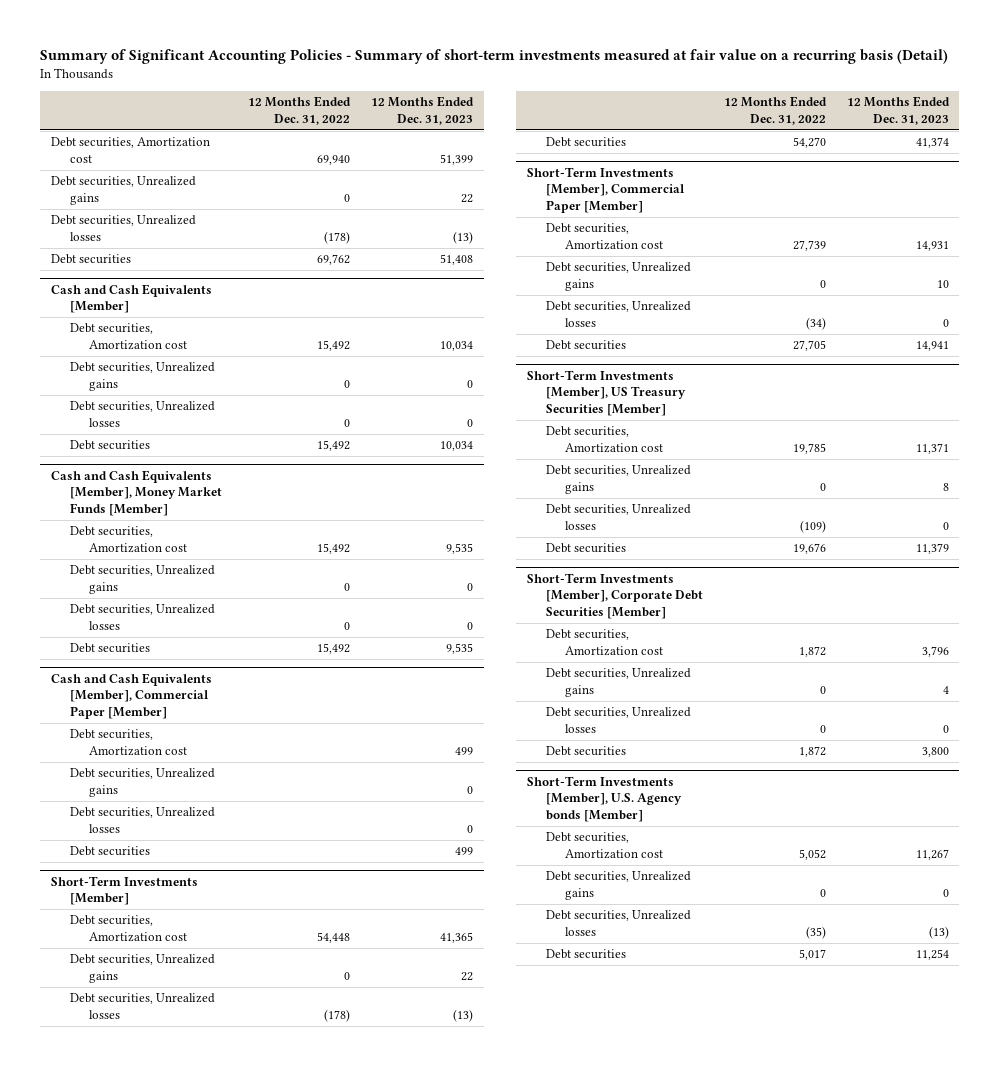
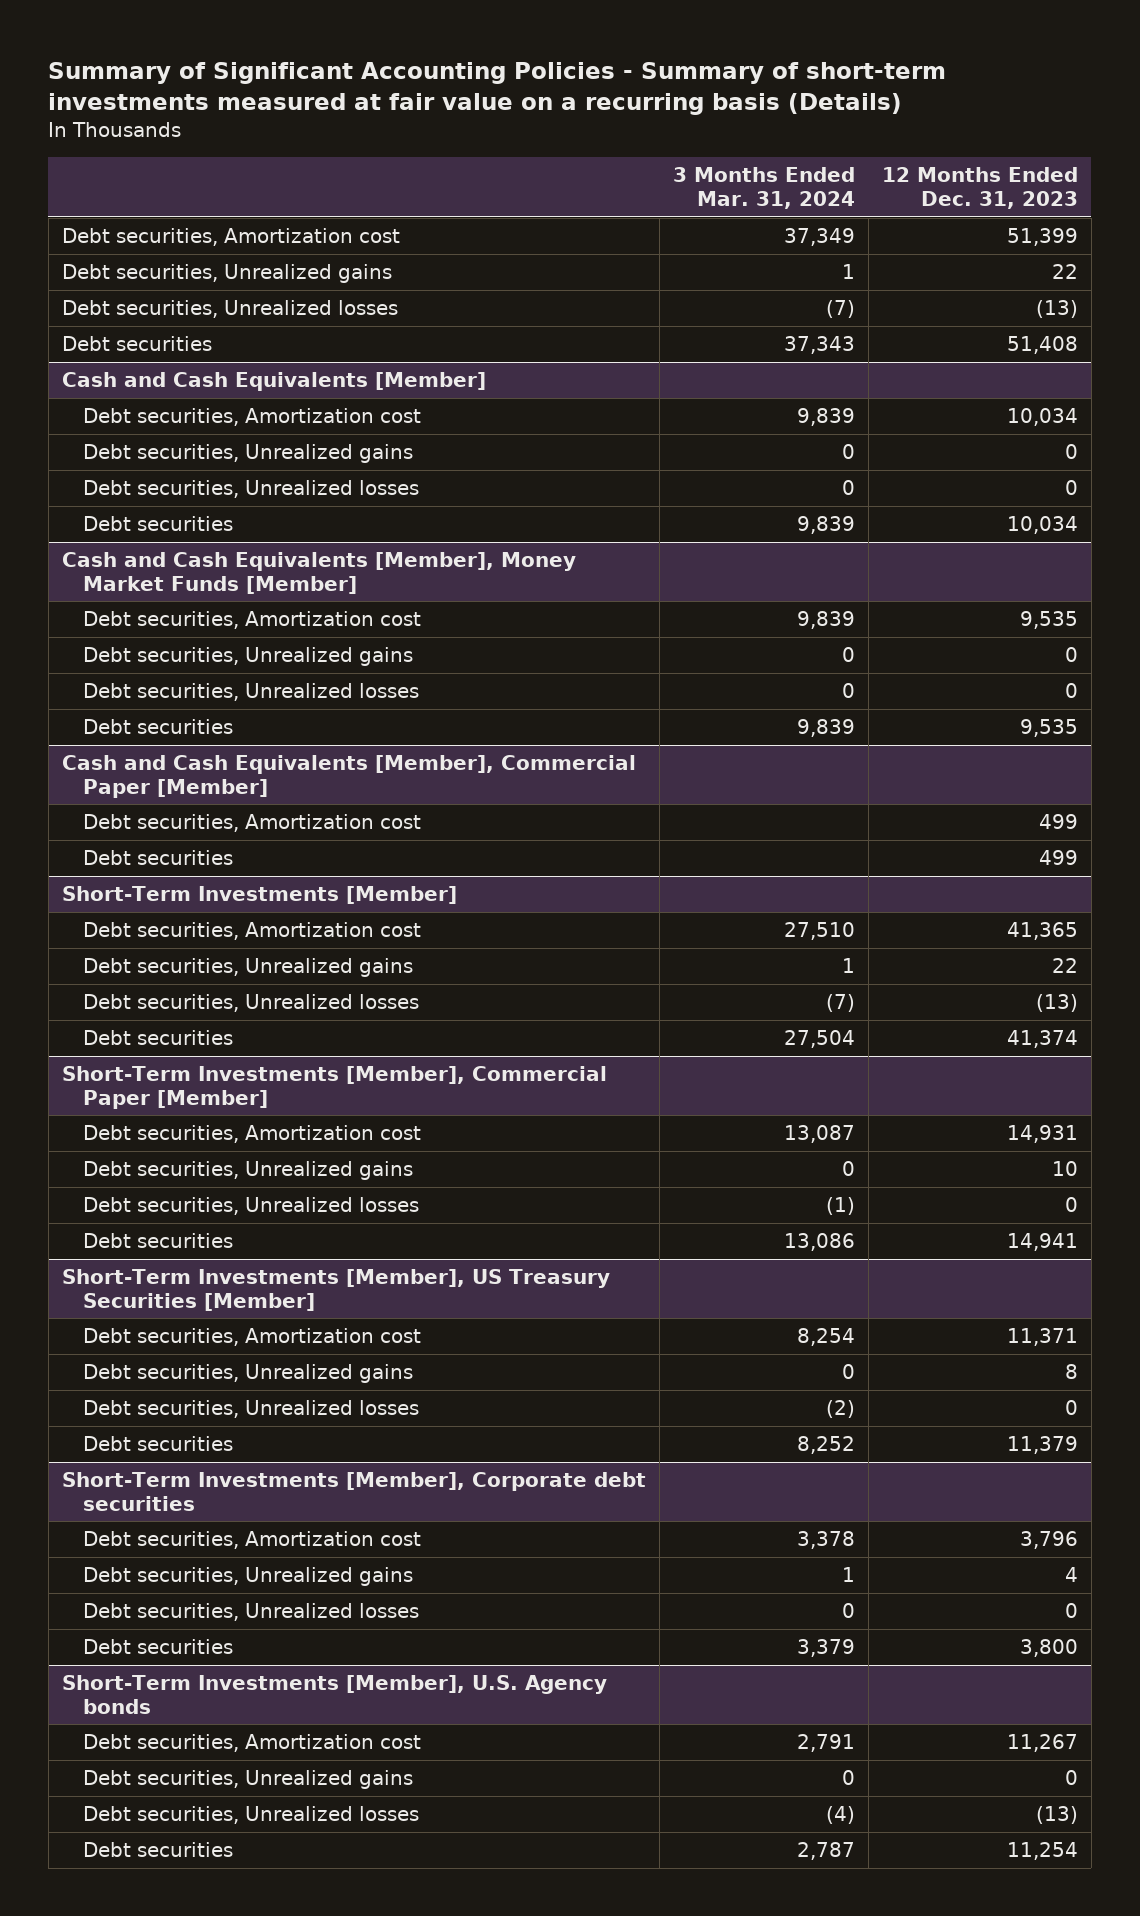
- Summary of Significant Accounting Policies - Summary of short-term investments measured at fair value on a recurring basis (Detail)
+ Summary of Significant Accounting Policies - Summary of short-term investments measured at fair value on a recurring basis (Details)
- | 12 Months Ended Dec. 31, 2022 | 12 Months Ended Dec. 31, 2023
+ | 3 Months Ended Mar. 31, 2024 | 12 Months Ended Dec. 31, 2023
@ Cash and Cash Equivalents [Member], Commercial Paper [Member]
- Debt securities, Unrealized gains | | 0
- Debt securities, Unrealized losses | | 0
- Short-Term Investments [Member], Corporate Debt Securities [Member]
+ Short-Term Investments [Member], Corporate debt securities
- Short-Term Investments [Member], U.S. Agency bonds [Member]
+ Short-Term Investments [Member], U.S. Agency bonds

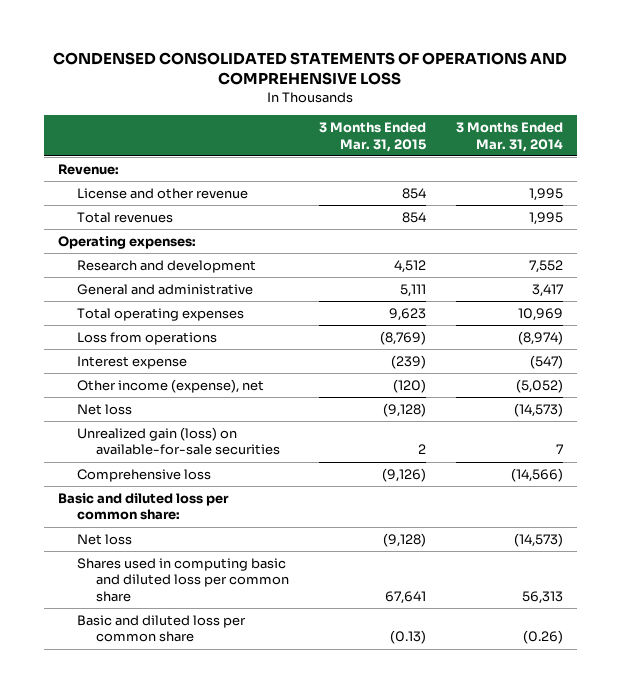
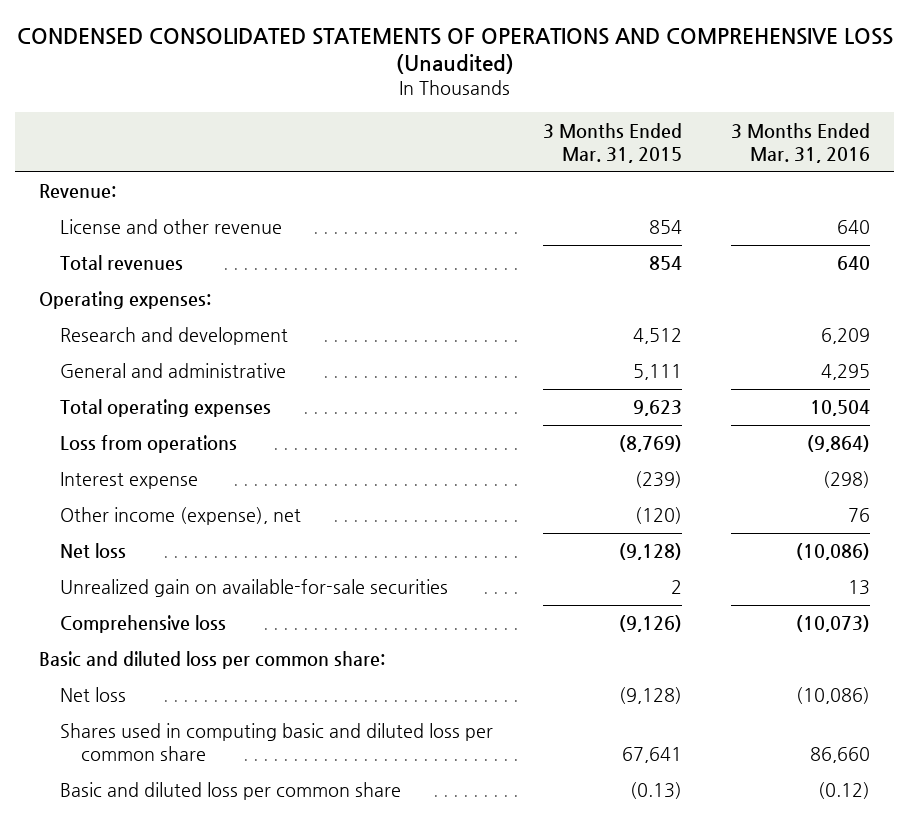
- CONDENSED CONSOLIDATED STATEMENTS OF OPERATIONS AND COMPREHENSIVE LOSS
+ CONDENSED CONSOLIDATED STATEMENTS OF OPERATIONS AND COMPREHENSIVE LOSS (Unaudited)
- | 3 Months Ended Mar. 31, 2015 | 3 Months Ended Mar. 31, 2014
+ | 3 Months Ended Mar. 31, 2015 | 3 Months Ended Mar. 31, 2016
- Unrealized gain (loss) on available-for-sale securities | 2 | 7
+ Unrealized gain on available-for-sale securities | 2 | 13

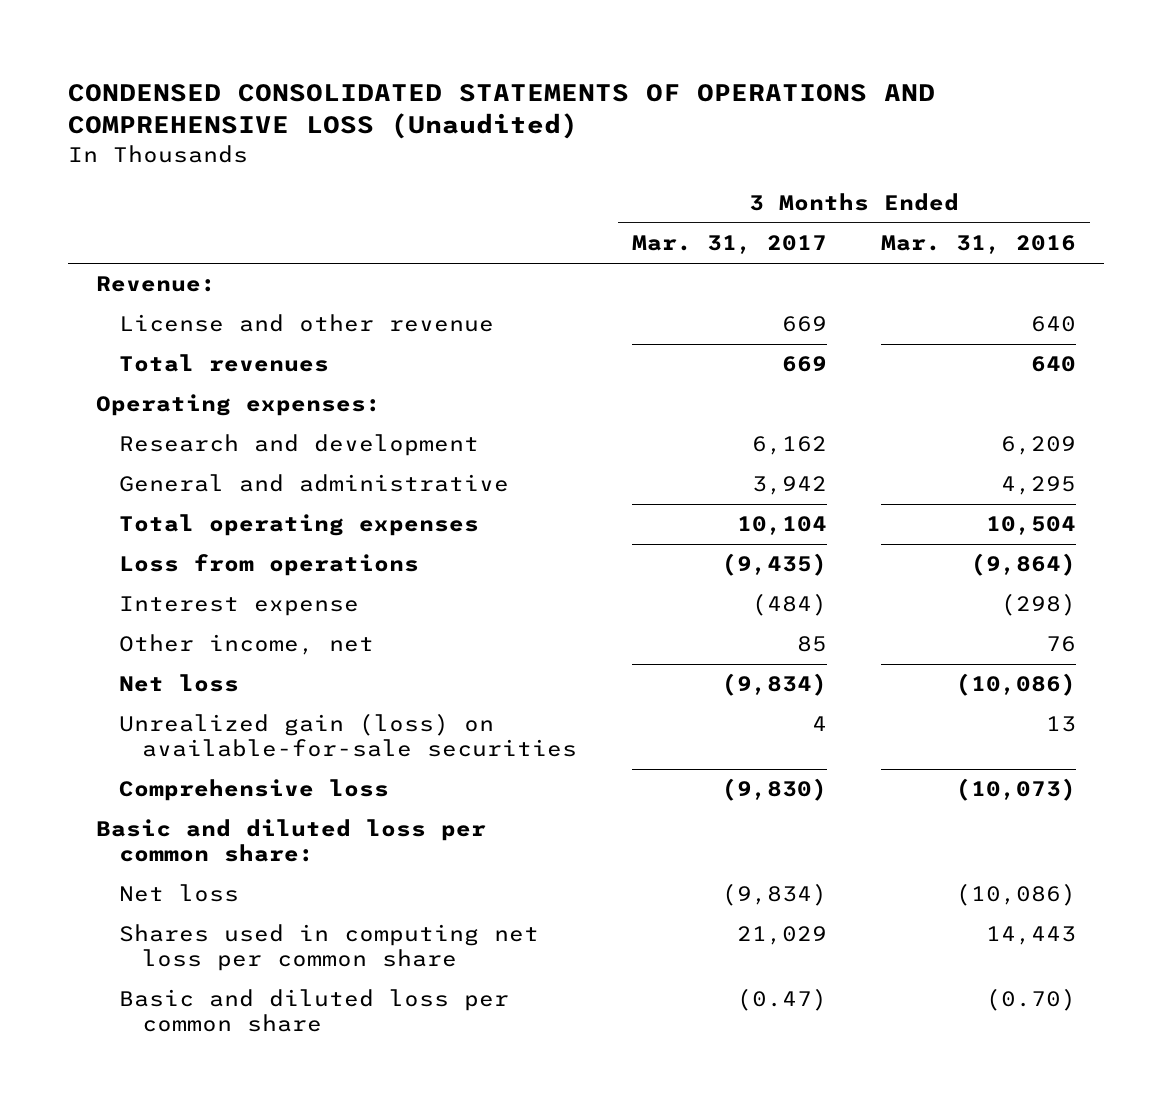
- | 3 Months Ended Mar. 31, 2015 | 3 Months Ended Mar. 31, 2016
+ | 3 Months Ended Mar. 31, 2017 | 3 Months Ended Mar. 31, 2016
- Other income (expense), net | (120) | 76
+ Other income, net | 85 | 76
- Unrealized gain on available-for-sale securities | 2 | 13
+ Unrealized gain (loss) on available-for-sale securities | 4 | 13
- Shares used in computing basic and diluted loss per common share | 67,641 | 86,660
- Basic and diluted loss per common share | (0.13) | (0.12)
+ Shares used in computing net loss per common share | 21,029 | 14,443
+ Basic and diluted loss per common share | (0.47) | (0.70)

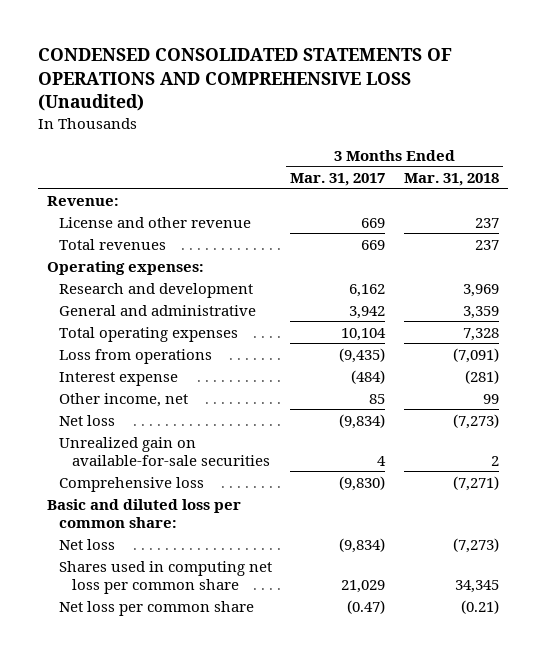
- | 3 Months Ended Mar. 31, 2017 | 3 Months Ended Mar. 31, 2016
+ | 3 Months Ended Mar. 31, 2017 | 3 Months Ended Mar. 31, 2018
- Unrealized gain (loss) on available-for-sale securities | 4 | 13
+ Unrealized gain on available-for-sale securities | 4 | 2
- Basic and diluted loss per common share | (0.47) | (0.70)
+ Net loss per common share | (0.47) | (0.21)

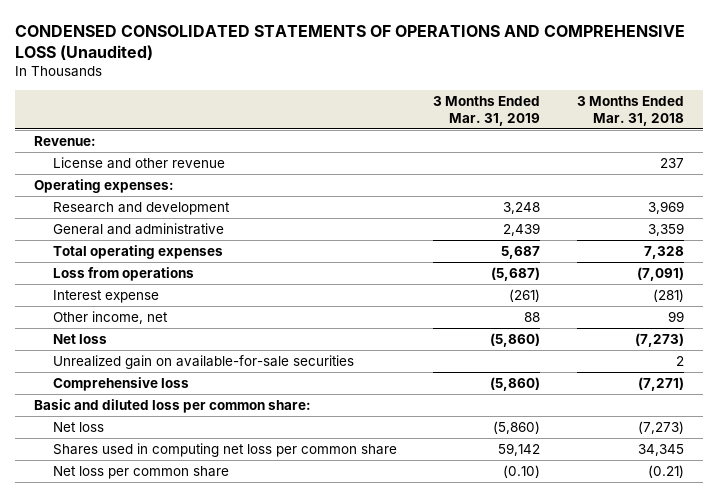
- | 3 Months Ended Mar. 31, 2017 | 3 Months Ended Mar. 31, 2018
+ | 3 Months Ended Mar. 31, 2019 | 3 Months Ended Mar. 31, 2018
- Total revenues | 669 | 237

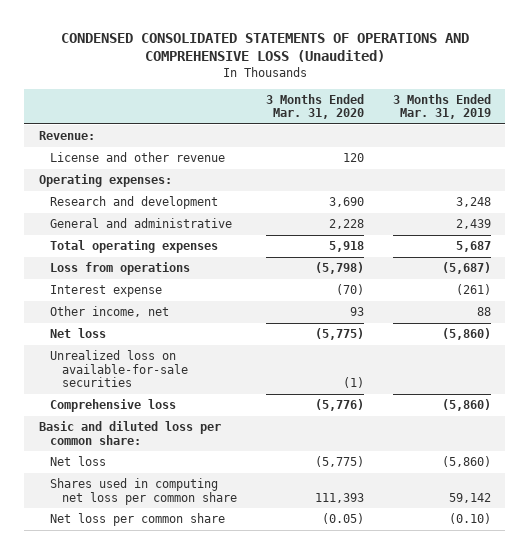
- | 3 Months Ended Mar. 31, 2019 | 3 Months Ended Mar. 31, 2018
+ | 3 Months Ended Mar. 31, 2020 | 3 Months Ended Mar. 31, 2019
- Unrealized gain on available-for-sale securities | | 2
+ Unrealized loss on available-for-sale securities | (1) |

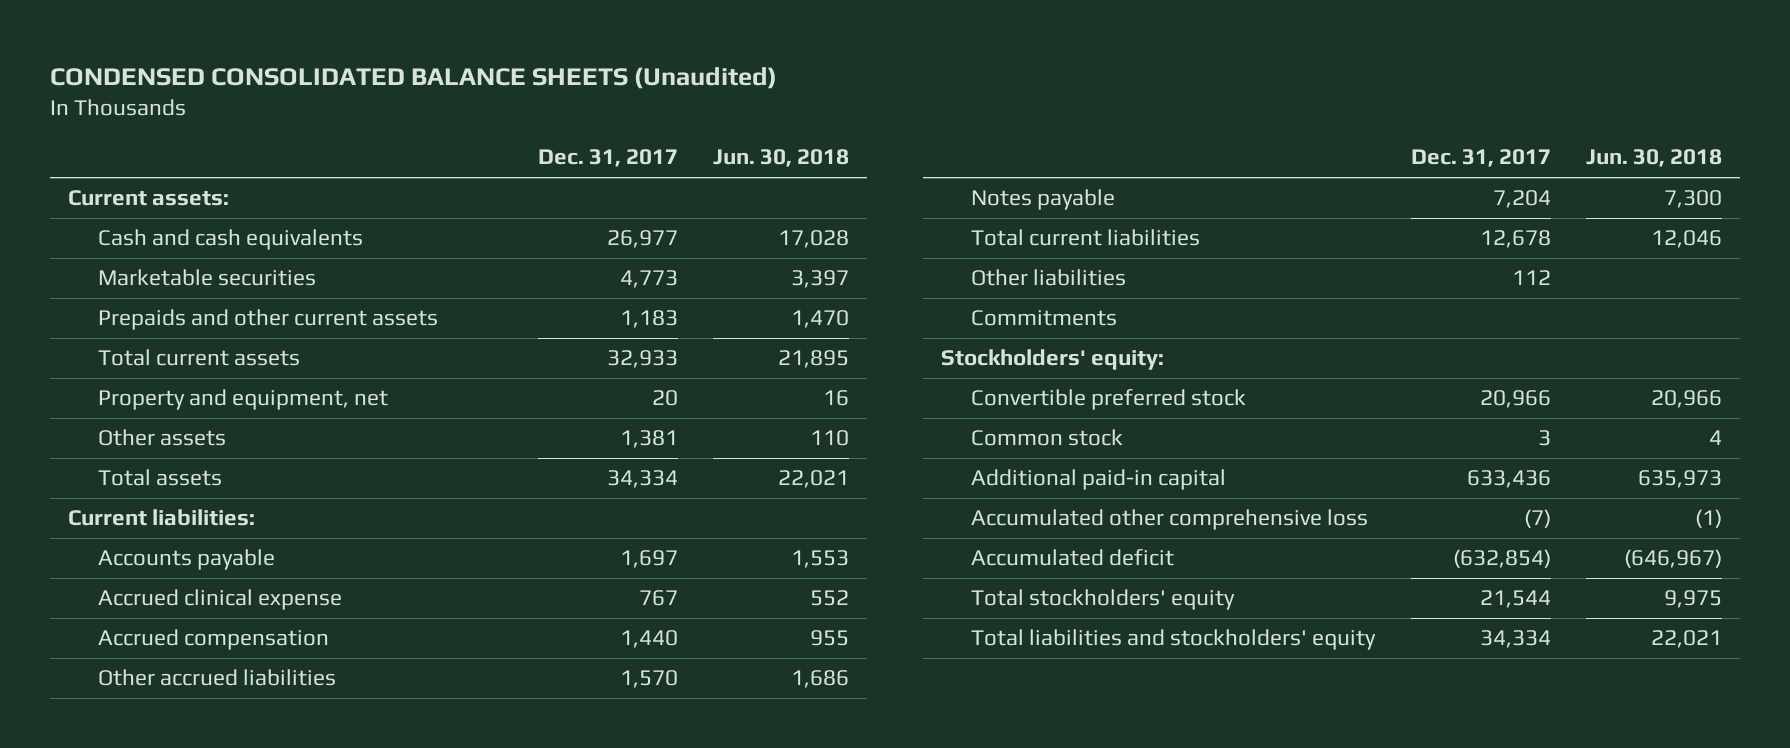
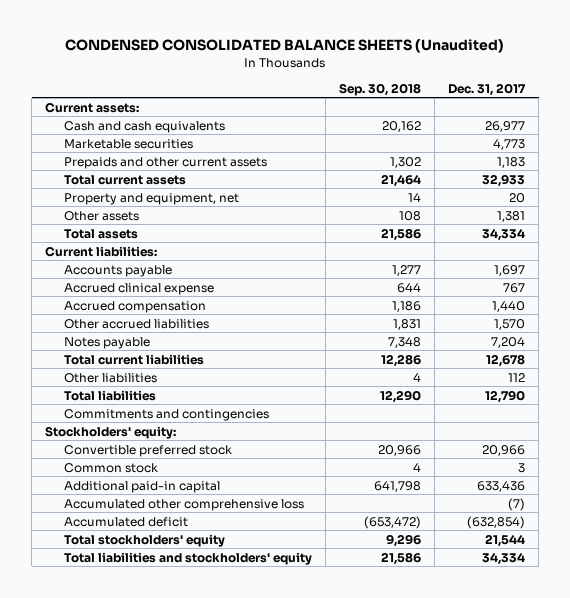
- | Dec. 31, 2017 | Jun. 30, 2018
+ | Sep. 30, 2018 | Dec. 31, 2017
- Commitments
+ Total liabilities | 12,290 | 12,790
+ Commitments and contingencies

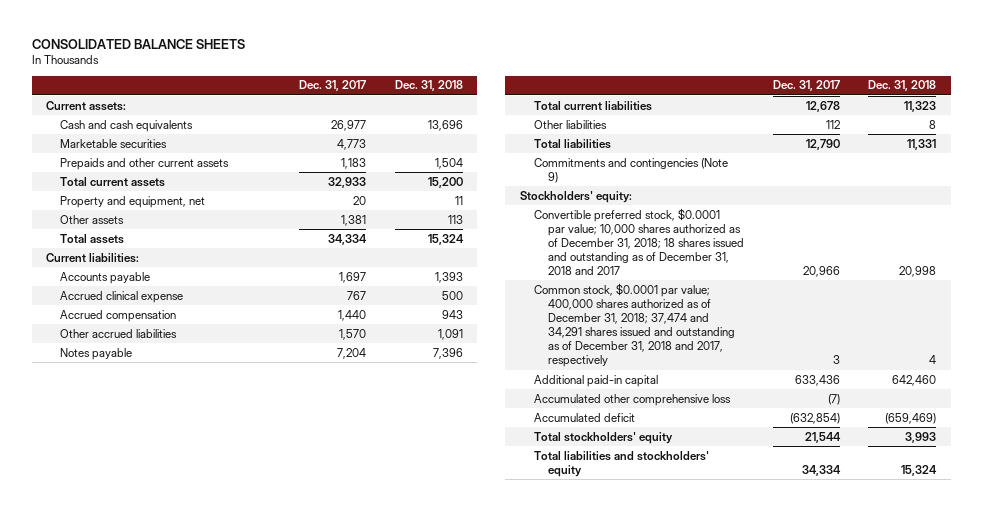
- CONDENSED CONSOLIDATED BALANCE SHEETS (Unaudited)
+ CONSOLIDATED BALANCE SHEETS
- | Sep. 30, 2018 | Dec. 31, 2017
+ | Dec. 31, 2017 | Dec. 31, 2018
- Commitments and contingencies
+ Commitments and contingencies (Note 9)
- Convertible preferred stock | 20,966 | 20,966
- Common stock | 4 | 3
+ Convertible preferred stock, $0.0001 par value; 10,000 shares authorized as of December 31, 2018; 18 shares issued and outstanding as of December 31, 2018 and 2017 | 20,966 | 20,998
+ Common stock, $0.0001 par value; 400,000 shares authorized as of December 31, 2018; 37,474 and 34,291 shares issued and outstanding as of December 31, 2018 and 2017, respectively | 3 | 4

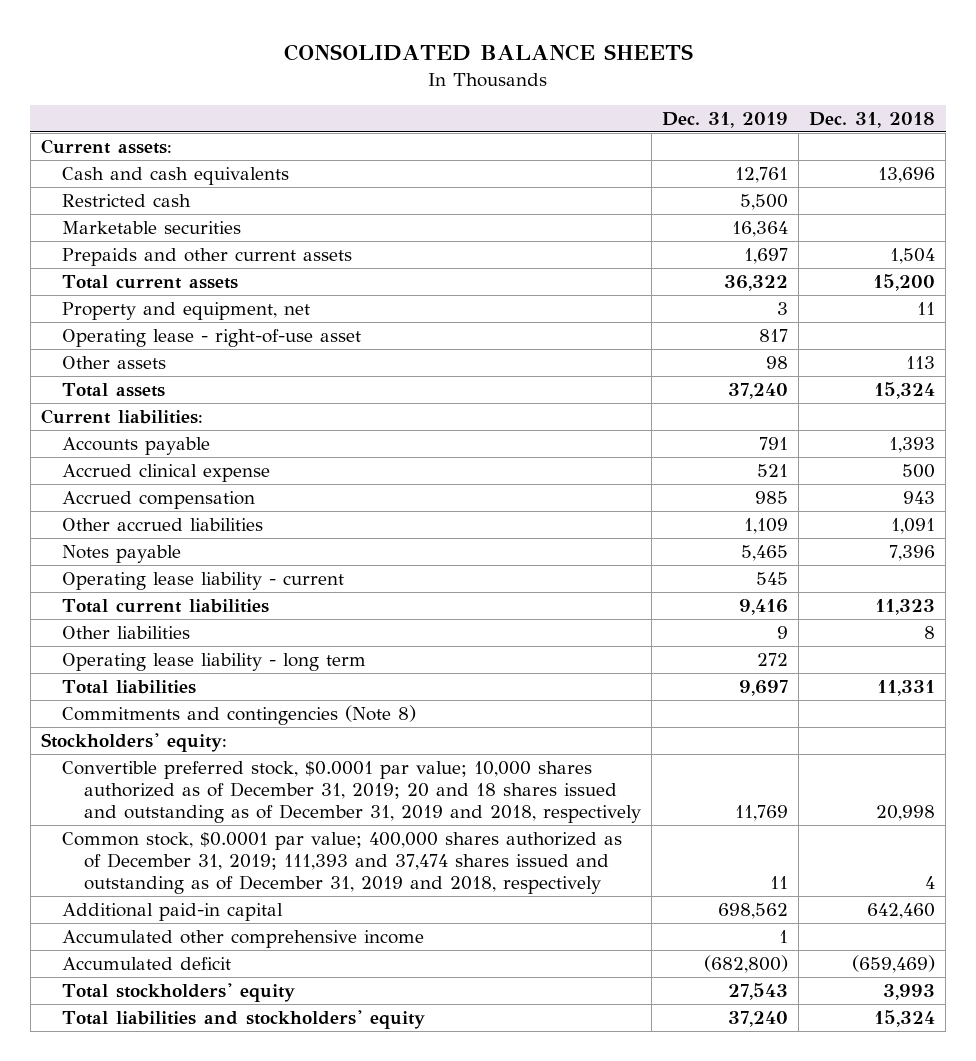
- | Dec. 31, 2017 | Dec. 31, 2018
+ | Dec. 31, 2019 | Dec. 31, 2018
+ Restricted cash | 5,500 |
+ Operating lease - right-of-use asset | 817 |
+ Operating lease liability - current | 545 |
+ Operating lease liability - long term | 272 |
- Commitments and contingencies (Note 9)
+ Commitments and contingencies (Note 8)
- Convertible preferred stock, $0.0001 par value; 10,000 shares authorized as of December 31, 2018; 18 shares issued and outstanding as of December 31, 2018 and 2017 | 20,966 | 20,998
- Common stock, $0.0001 par value; 400,000 shares authorized as of December 31, 2018; 37,474 and 34,291 shares issued and outstanding as of December 31, 2018 and 2017, respectively | 3 | 4
+ Convertible preferred stock, $0.0001 par value; 10,000 shares authorized as of December 31, 2019; 20 and 18 shares issued and outstanding as of December 31, 2019 and 2018, respectively | 11,769 | 20,998
+ Common stock, $0.0001 par value; 400,000 shares authorized as of December 31, 2019; 111,393 and 37,474 shares issued and outstanding as of December 31, 2019 and 2018, respectively | 11 | 4
- Accumulated other comprehensive loss | (7) |
+ Accumulated other comprehensive income | 1 |

